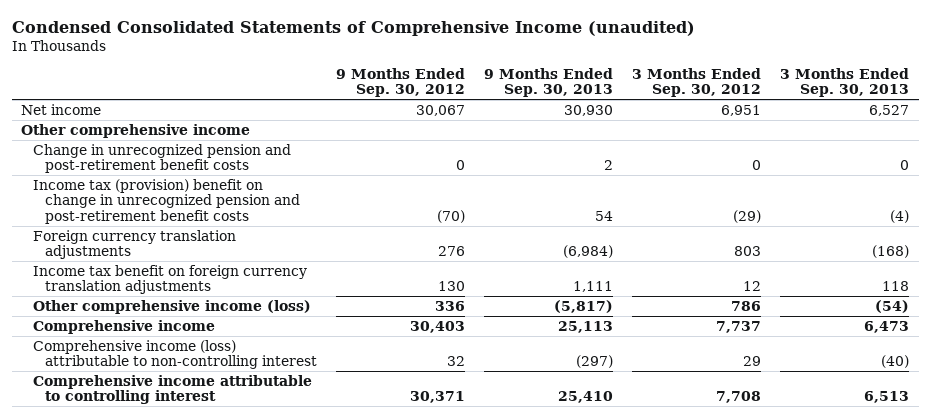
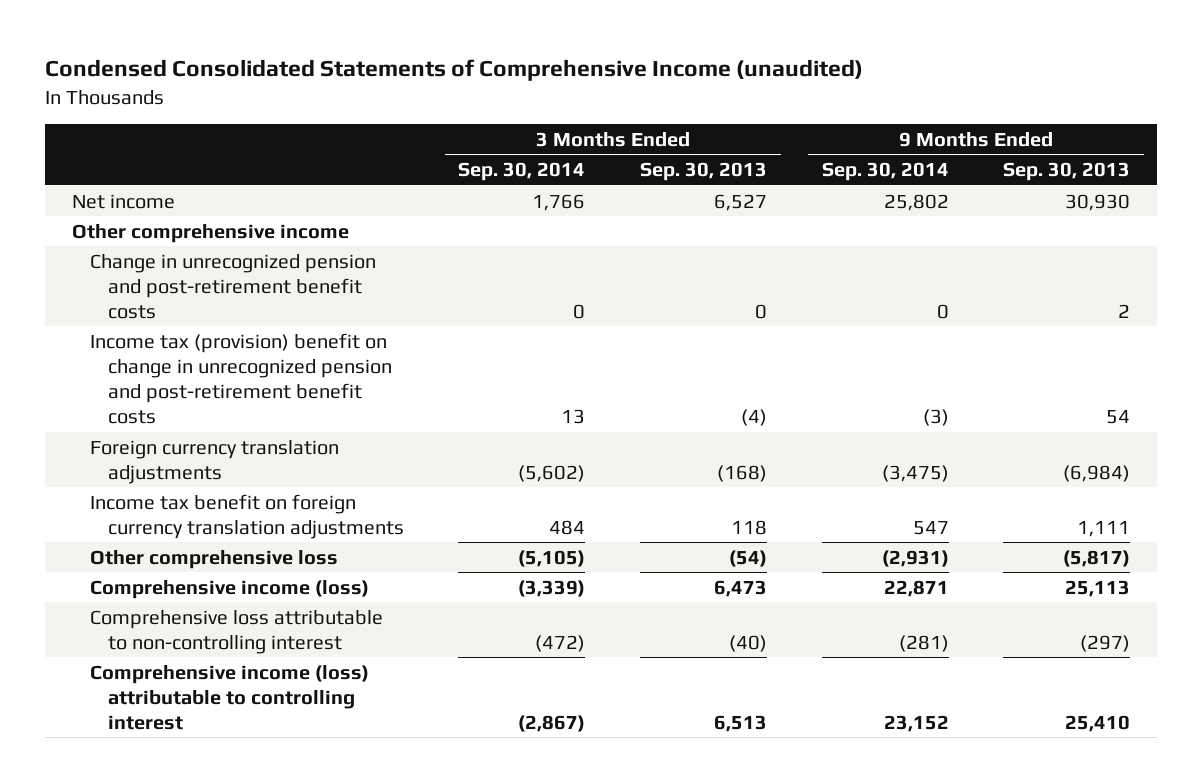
- | 9 Months Ended Sep. 30, 2012 | 9 Months Ended Sep. 30, 2013 | 3 Months Ended Sep. 30, 2012 | 3 Months Ended Sep. 30, 2013
+ | 3 Months Ended Sep. 30, 2014 | 3 Months Ended Sep. 30, 2013 | 9 Months Ended Sep. 30, 2014 | 9 Months Ended Sep. 30, 2013
- Other comprehensive income (loss) | 336 | (5,817) | 786 | (54)
- Comprehensive income | 30,403 | 25,113 | 7,737 | 6,473
- Comprehensive income (loss) attributable to non-controlling interest | 32 | (297) | 29 | (40)
- Comprehensive income attributable to controlling interest | 30,371 | 25,410 | 7,708 | 6,513
+ Other comprehensive loss | (5,105) | (54) | (2,931) | (5,817)
+ Comprehensive income (loss) | (3,339) | 6,473 | 22,871 | 25,113
+ Comprehensive loss attributable to non-controlling interest | (472) | (40) | (281) | (297)
+ Comprehensive income (loss) attributable to controlling interest | (2,867) | 6,513 | 23,152 | 25,410

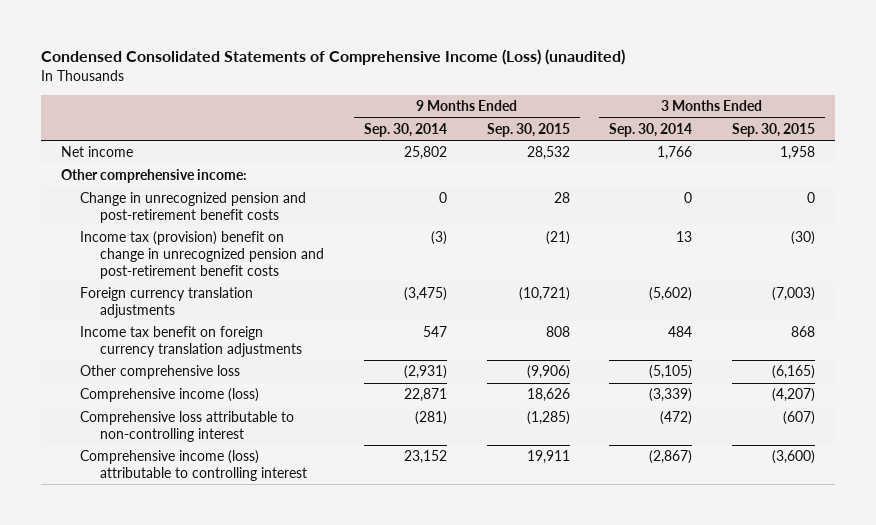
- Condensed Consolidated Statements of Comprehensive Income (unaudited)
+ Condensed Consolidated Statements of Comprehensive Income (Loss) (unaudited)
- | 3 Months Ended Sep. 30, 2014 | 3 Months Ended Sep. 30, 2013 | 9 Months Ended Sep. 30, 2014 | 9 Months Ended Sep. 30, 2013
+ | 9 Months Ended Sep. 30, 2014 | 9 Months Ended Sep. 30, 2015 | 3 Months Ended Sep. 30, 2014 | 3 Months Ended Sep. 30, 2015
- Other comprehensive income
+ Other comprehensive income:

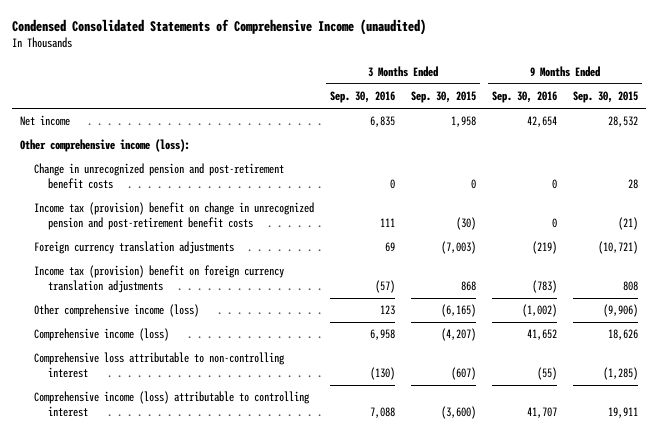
- Condensed Consolidated Statements of Comprehensive Income (Loss) (unaudited)
+ Condensed Consolidated Statements of Comprehensive Income (unaudited)
- | 9 Months Ended Sep. 30, 2014 | 9 Months Ended Sep. 30, 2015 | 3 Months Ended Sep. 30, 2014 | 3 Months Ended Sep. 30, 2015
+ | 3 Months Ended Sep. 30, 2016 | 3 Months Ended Sep. 30, 2015 | 9 Months Ended Sep. 30, 2016 | 9 Months Ended Sep. 30, 2015
- Other comprehensive income:
+ Other comprehensive income (loss):
- Income tax benefit on foreign currency translation adjustments | 547 | 808 | 484 | 868
- Other comprehensive loss | (2,931) | (9,906) | (5,105) | (6,165)
+ Income tax (provision) benefit on foreign currency translation adjustments | (57) | 868 | (783) | 808
+ Other comprehensive income (loss) | 123 | (6,165) | (1,002) | (9,906)

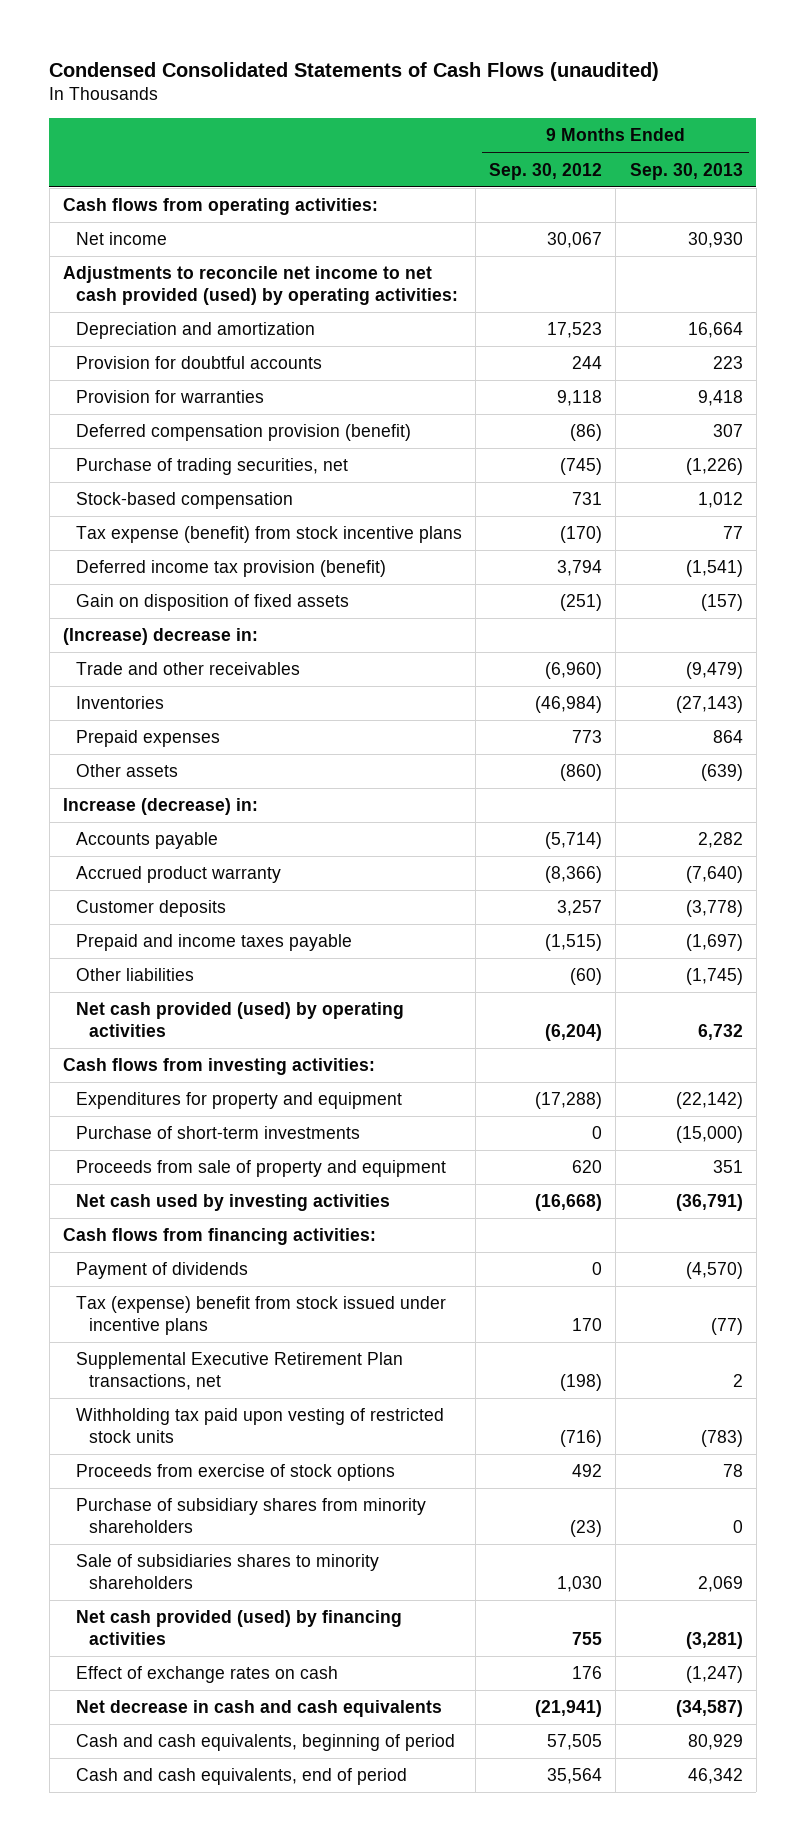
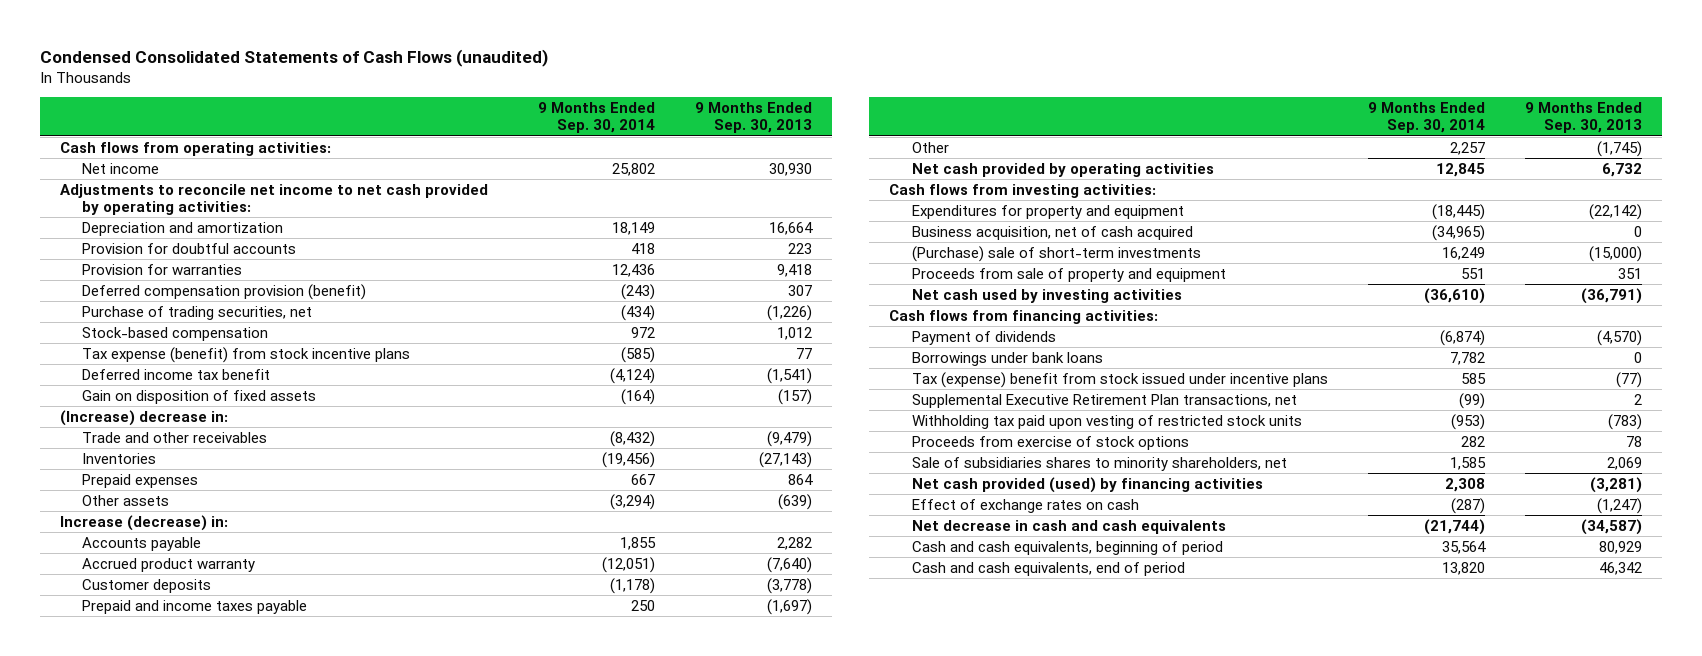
- | 9 Months Ended Sep. 30, 2012 | 9 Months Ended Sep. 30, 2013
+ | 9 Months Ended Sep. 30, 2014 | 9 Months Ended Sep. 30, 2013
- Adjustments to reconcile net income to net cash provided (used) by operating activities:
+ Adjustments to reconcile net income to net cash provided by operating activities:
- Deferred income tax provision (benefit) | 3,794 | (1,541)
+ Deferred income tax benefit | (4,124) | (1,541)
- Other liabilities | (60) | (1,745)
- Net cash provided (used) by operating activities | (6,204) | 6,732
+ Other | 2,257 | (1,745)
+ Net cash provided by operating activities | 12,845 | 6,732
- Purchase of short-term investments | 0 | (15,000)
+ Business acquisition, net of cash acquired | (34,965) | 0
+ (Purchase) sale of short-term investments | 16,249 | (15,000)
+ Borrowings under bank loans | 7,782 | 0
- Purchase of subsidiary shares from minority shareholders | (23) | 0
- Sale of subsidiaries shares to minority shareholders | 1,030 | 2,069
+ Sale of subsidiaries shares to minority shareholders, net | 1,585 | 2,069

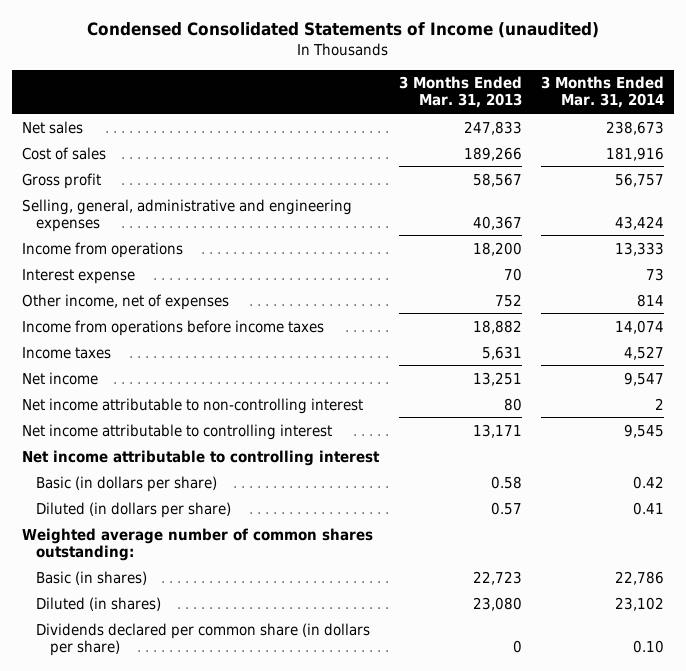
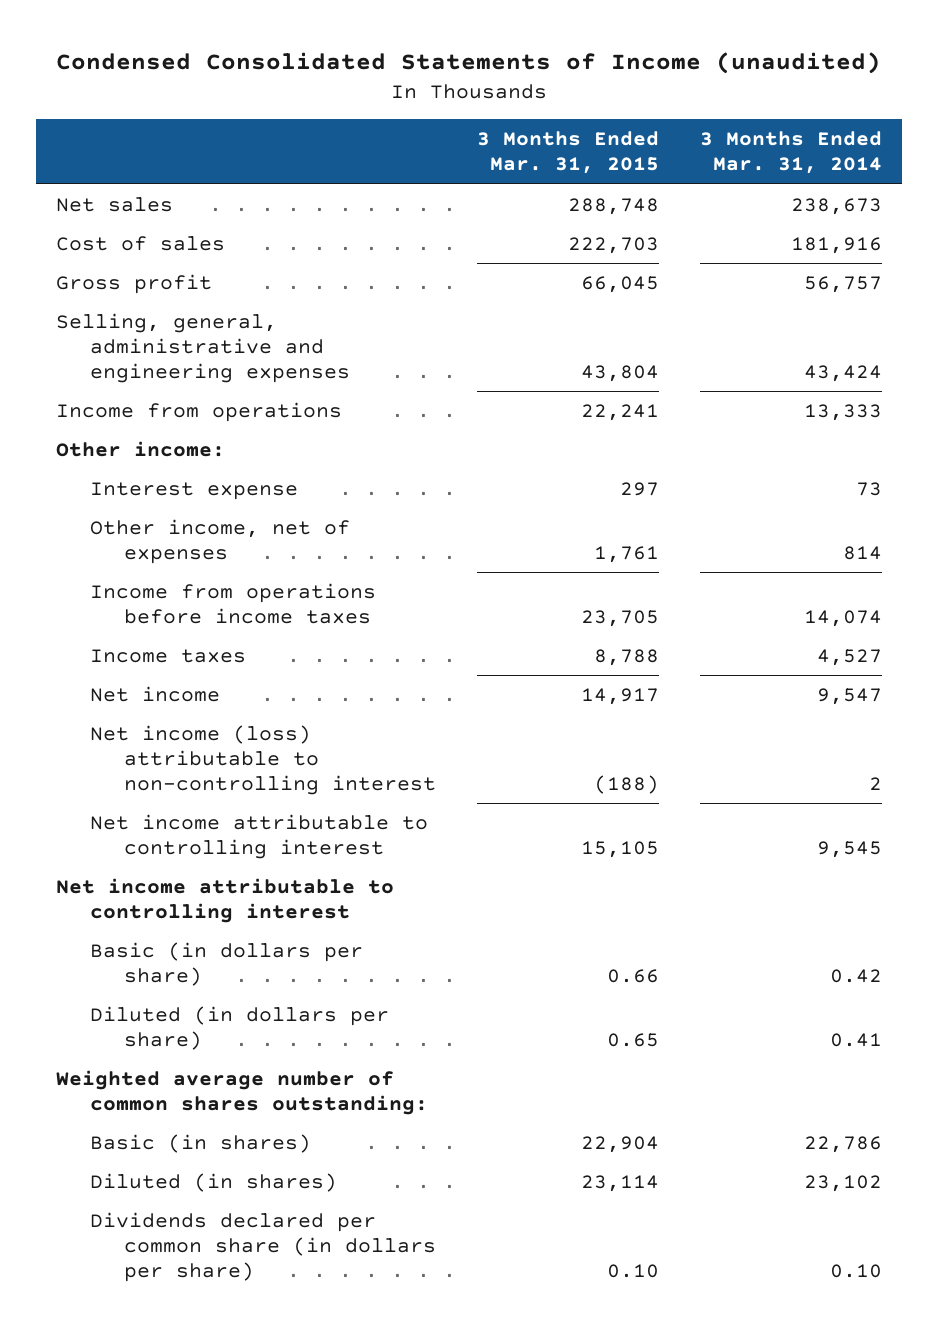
- | 3 Months Ended Mar. 31, 2013 | 3 Months Ended Mar. 31, 2014
+ | 3 Months Ended Mar. 31, 2015 | 3 Months Ended Mar. 31, 2014
+ Other income:
- Net income attributable to non-controlling interest | 80 | 2
+ Net income (loss) attributable to non-controlling interest | (188) | 2

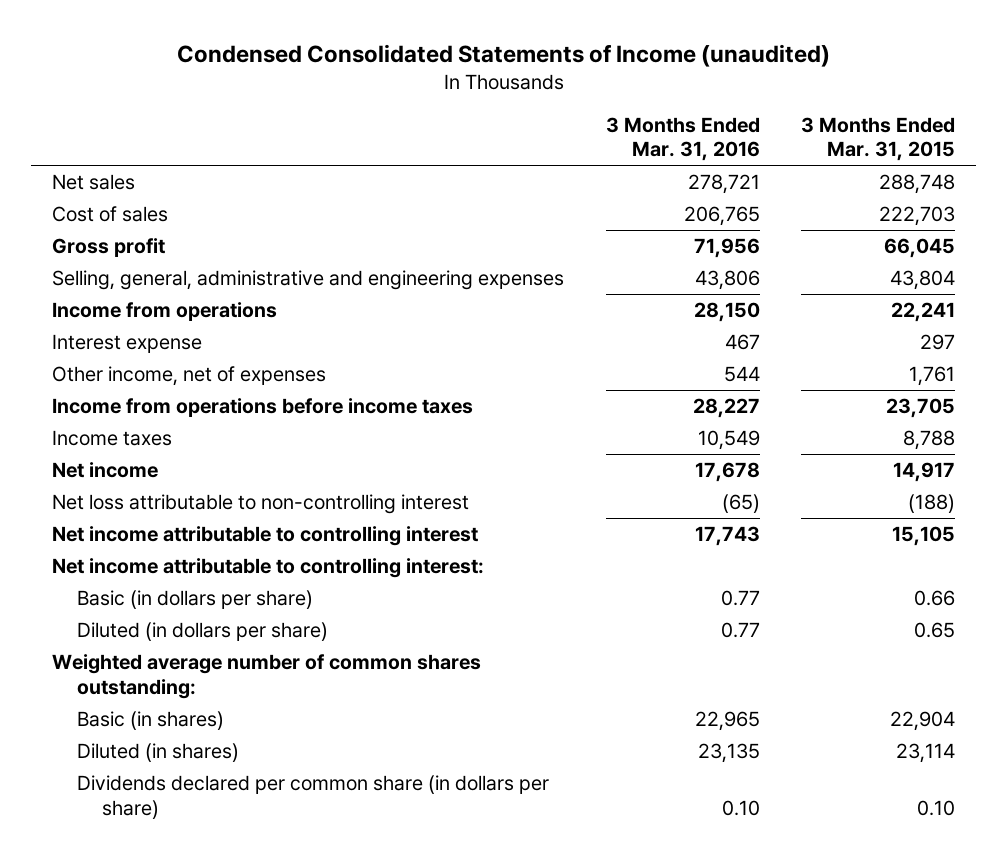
- | 3 Months Ended Mar. 31, 2015 | 3 Months Ended Mar. 31, 2014
+ | 3 Months Ended Mar. 31, 2016 | 3 Months Ended Mar. 31, 2015
- Other income:
- Net income (loss) attributable to non-controlling interest | (188) | 2
+ Net loss attributable to non-controlling interest | (65) | (188)
- Net income attributable to controlling interest
+ Net income attributable to controlling interest:

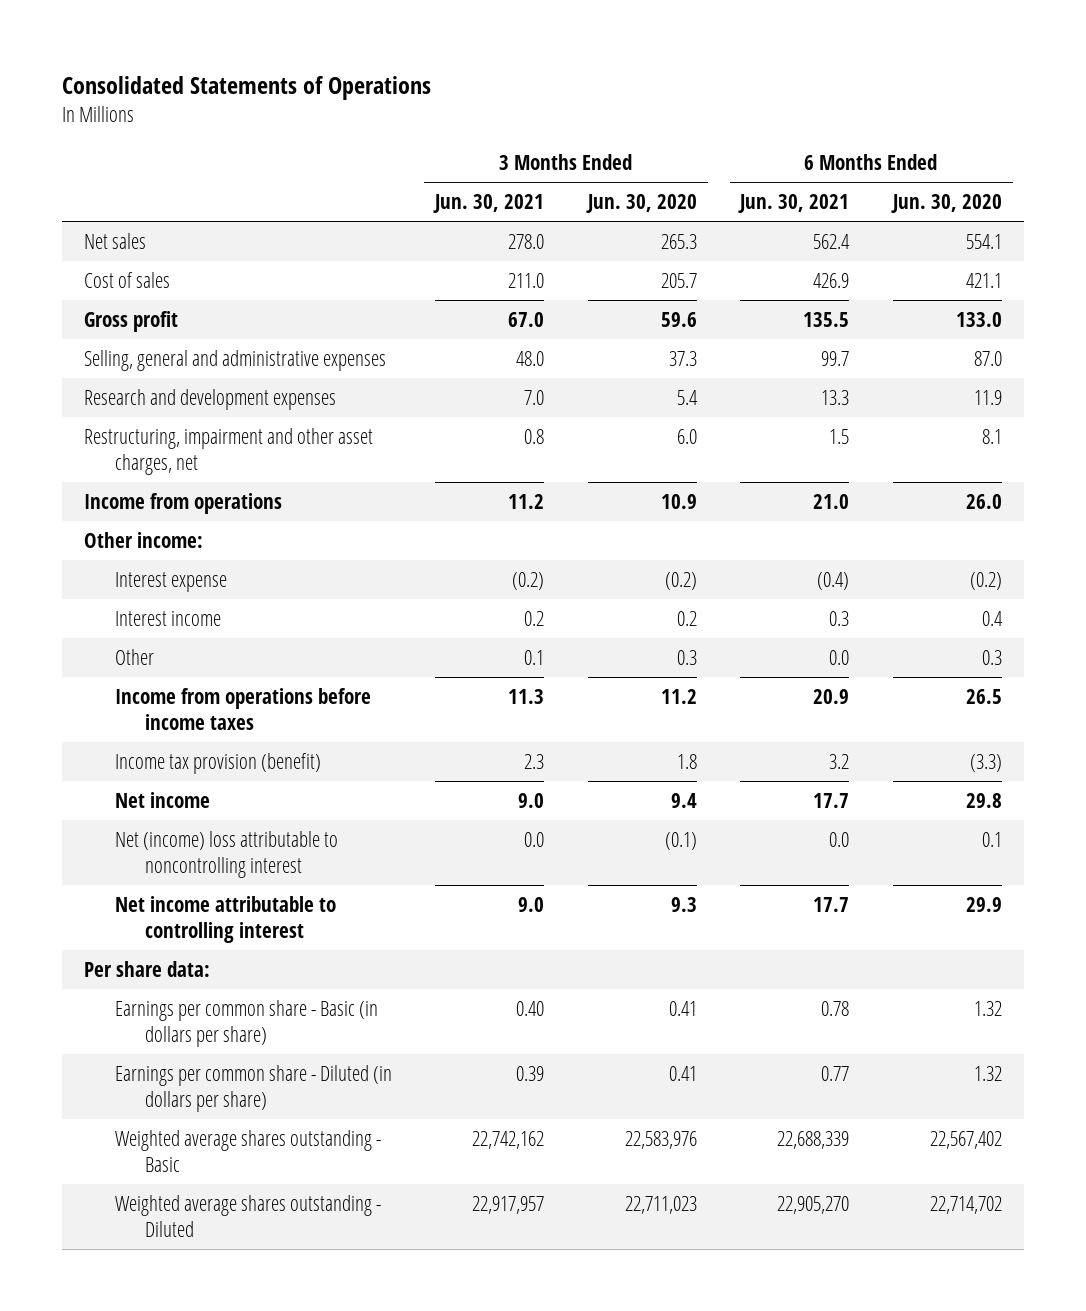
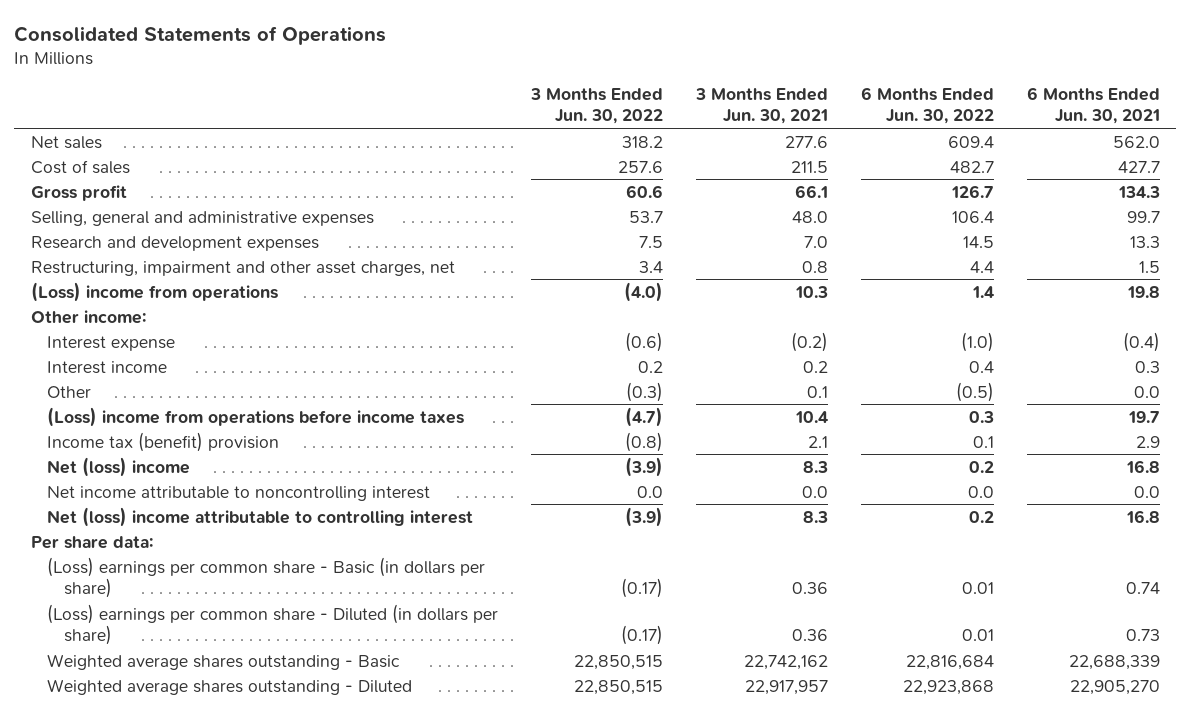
- | 3 Months Ended Jun. 30, 2021 | 3 Months Ended Jun. 30, 2020 | 6 Months Ended Jun. 30, 2021 | 6 Months Ended Jun. 30, 2020
+ | 3 Months Ended Jun. 30, 2022 | 3 Months Ended Jun. 30, 2021 | 6 Months Ended Jun. 30, 2022 | 6 Months Ended Jun. 30, 2021
- Net sales | 278.0 | 265.3 | 562.4 | 554.1
- Cost of sales | 211.0 | 205.7 | 426.9 | 421.1
- Gross profit | 67.0 | 59.6 | 135.5 | 133.0
+ Net sales | 318.2 | 277.6 | 609.4 | 562.0
+ Cost of sales | 257.6 | 211.5 | 482.7 | 427.7
+ Gross profit | 60.6 | 66.1 | 126.7 | 134.3
- Income from operations | 11.2 | 10.9 | 21.0 | 26.0
+ (Loss) income from operations | (4.0) | 10.3 | 1.4 | 19.8
- Income from operations before income taxes | 11.3 | 11.2 | 20.9 | 26.5
- Income tax provision (benefit) | 2.3 | 1.8 | 3.2 | (3.3)
- Net income | 9.0 | 9.4 | 17.7 | 29.8
- Net (income) loss attributable to noncontrolling interest | 0.0 | (0.1) | 0.0 | 0.1
- Net income attributable to controlling interest | 9.0 | 9.3 | 17.7 | 29.9
+ (Loss) income from operations before income taxes | (4.7) | 10.4 | 0.3 | 19.7
+ Income tax (benefit) provision | (0.8) | 2.1 | 0.1 | 2.9
+ Net (loss) income | (3.9) | 8.3 | 0.2 | 16.8
+ Net income attributable to noncontrolling interest | 0.0 | 0.0 | 0.0 | 0.0
+ Net (loss) income attributable to controlling interest | (3.9) | 8.3 | 0.2 | 16.8
- Earnings per common share - Basic (in dollars per share) | 0.40 | 0.41 | 0.78 | 1.32
- Earnings per common share - Diluted (in dollars per share) | 0.39 | 0.41 | 0.77 | 1.32
+ (Loss) earnings per common share - Basic (in dollars per share) | (0.17) | 0.36 | 0.01 | 0.74
+ (Loss) earnings per common share - Diluted (in dollars per share) | (0.17) | 0.36 | 0.01 | 0.73

